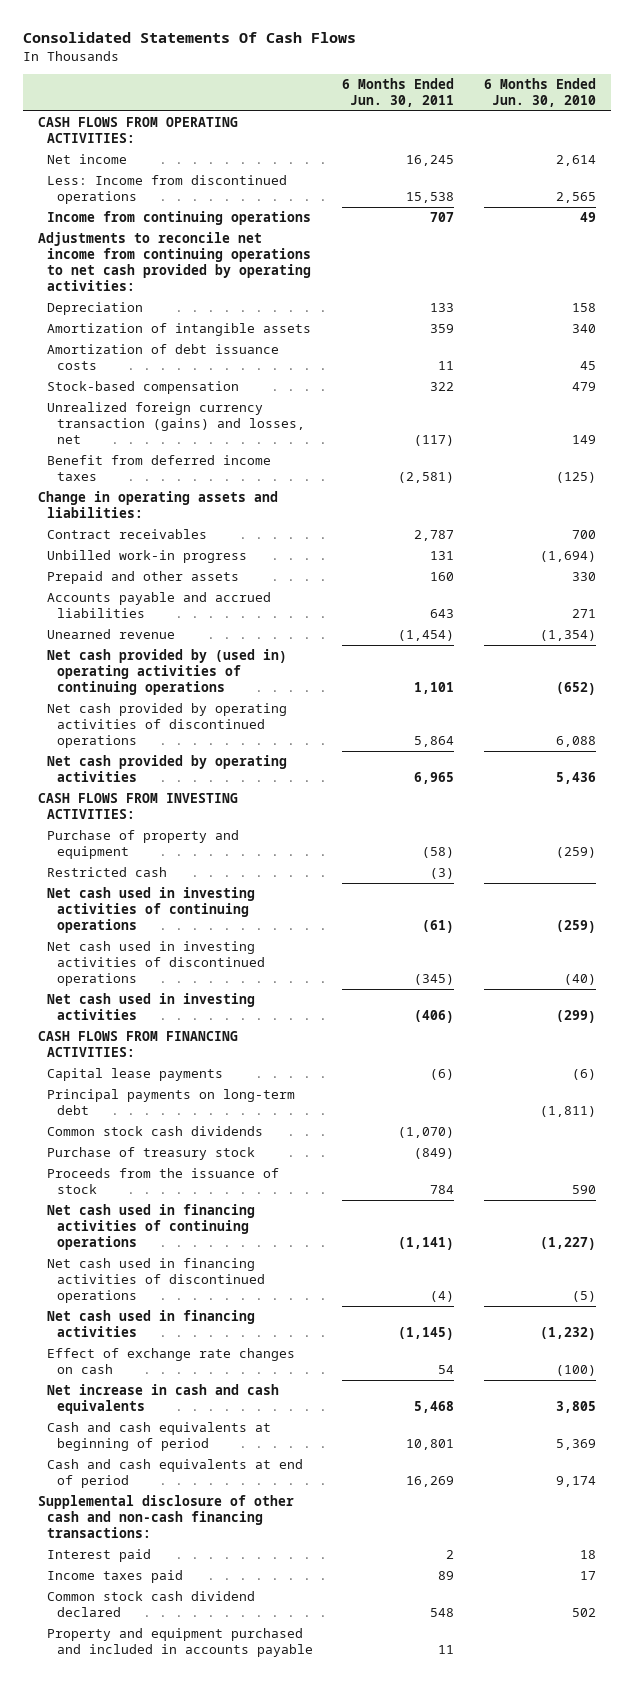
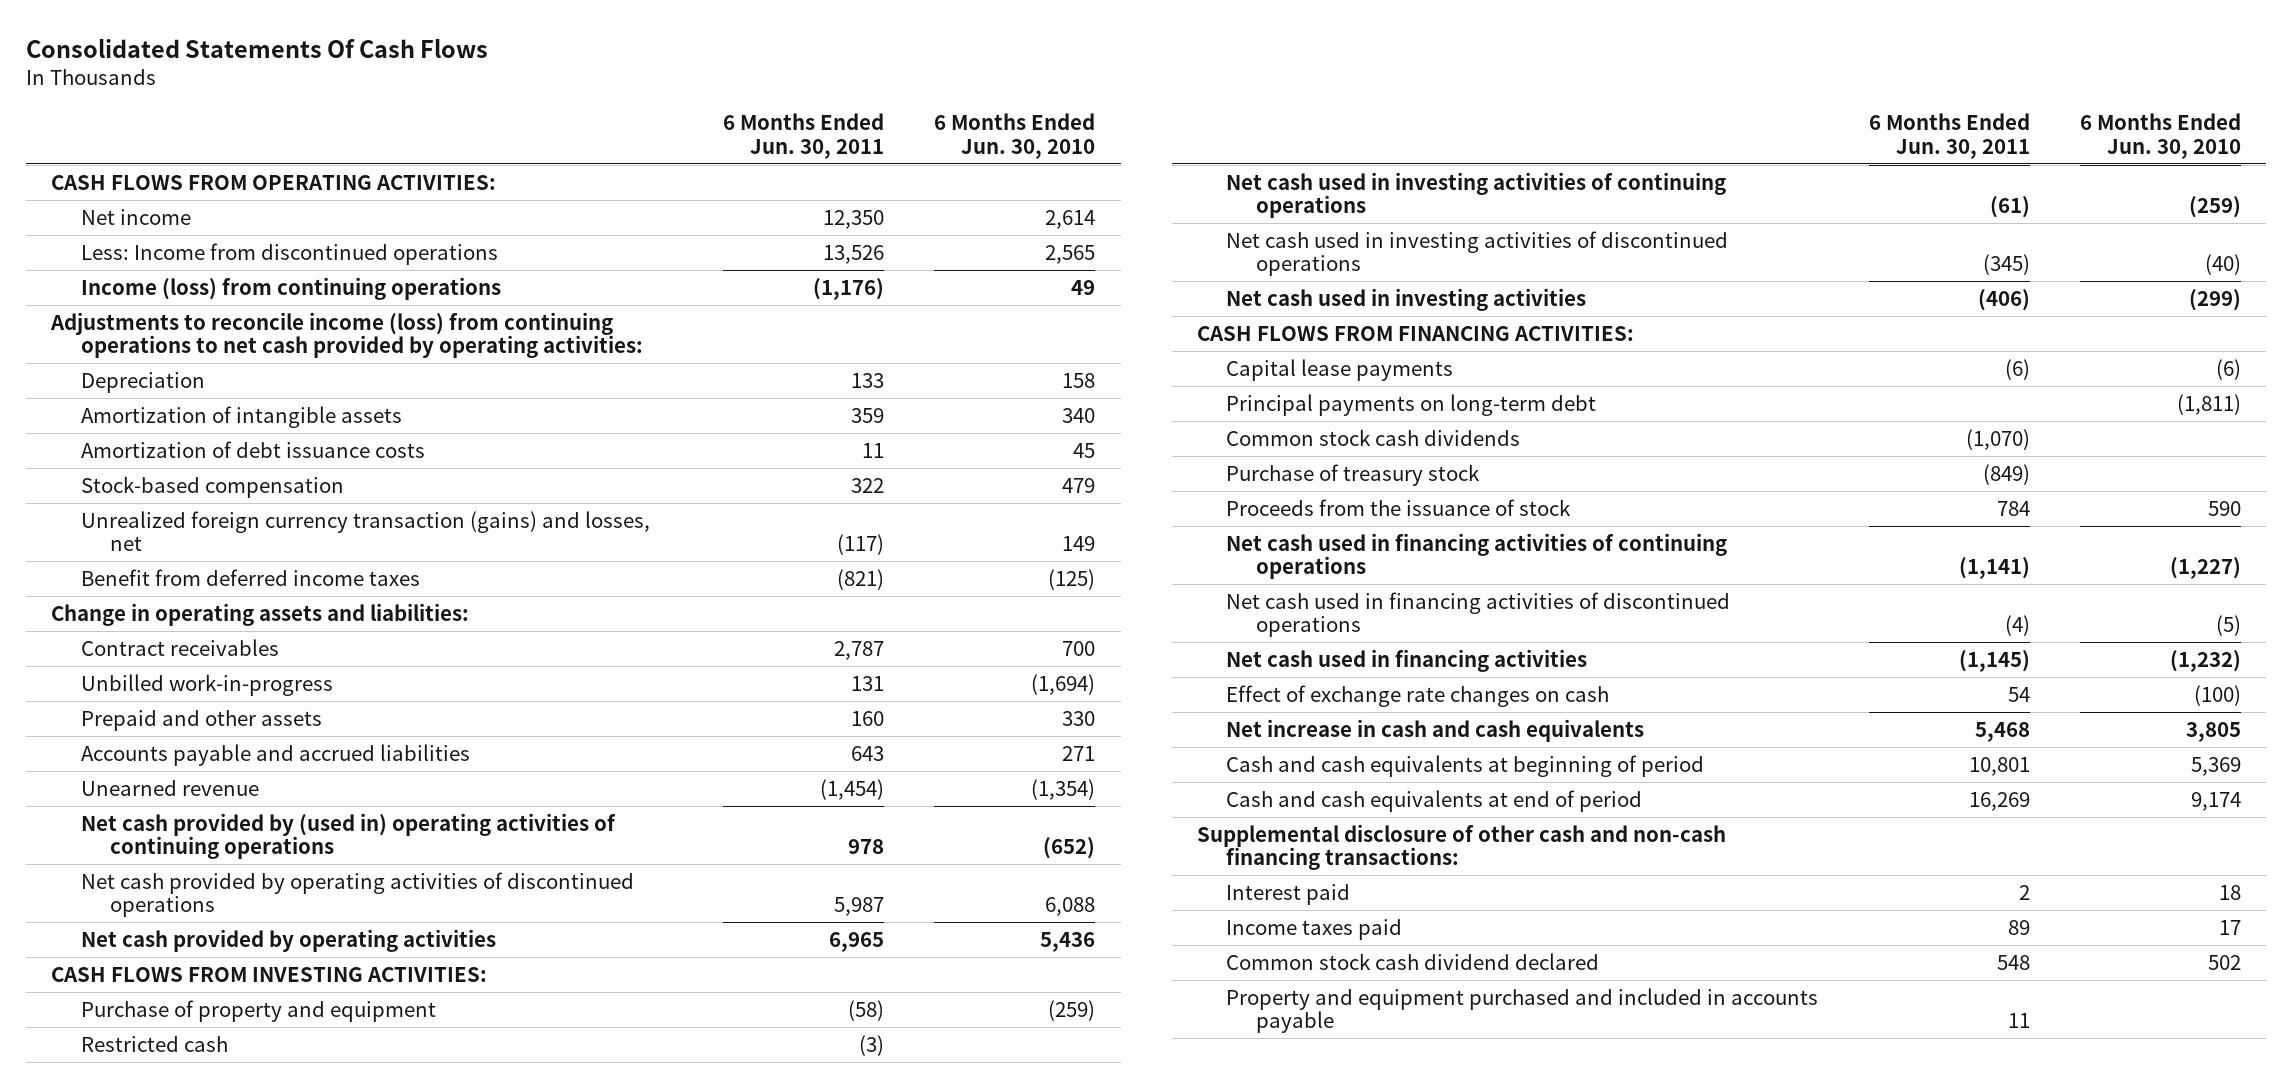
- Net income | 16,245 | 2,614
- Less: Income from discontinued operations | 15,538 | 2,565
- Income from continuing operations | 707 | 49
- Adjustments to reconcile net income from continuing operations to net cash provided by operating activities:
+ Net income | 12,350 | 2,614
+ Less: Income from discontinued operations | 13,526 | 2,565
+ Income (loss) from continuing operations | (1,176) | 49
+ Adjustments to reconcile income (loss) from continuing operations to net cash provided by operating activities:
- Benefit from deferred income taxes | (2,581) | (125)
+ Benefit from deferred income taxes | (821) | (125)
- Unbilled work-in progress | 131 | (1,694)
+ Unbilled work-in-progress | 131 | (1,694)
- Net cash provided by (used in) operating activities of continuing operations | 1,101 | (652)
- Net cash provided by operating activities of discontinued operations | 5,864 | 6,088
+ Net cash provided by (used in) operating activities of continuing operations | 978 | (652)
+ Net cash provided by operating activities of discontinued operations | 5,987 | 6,088

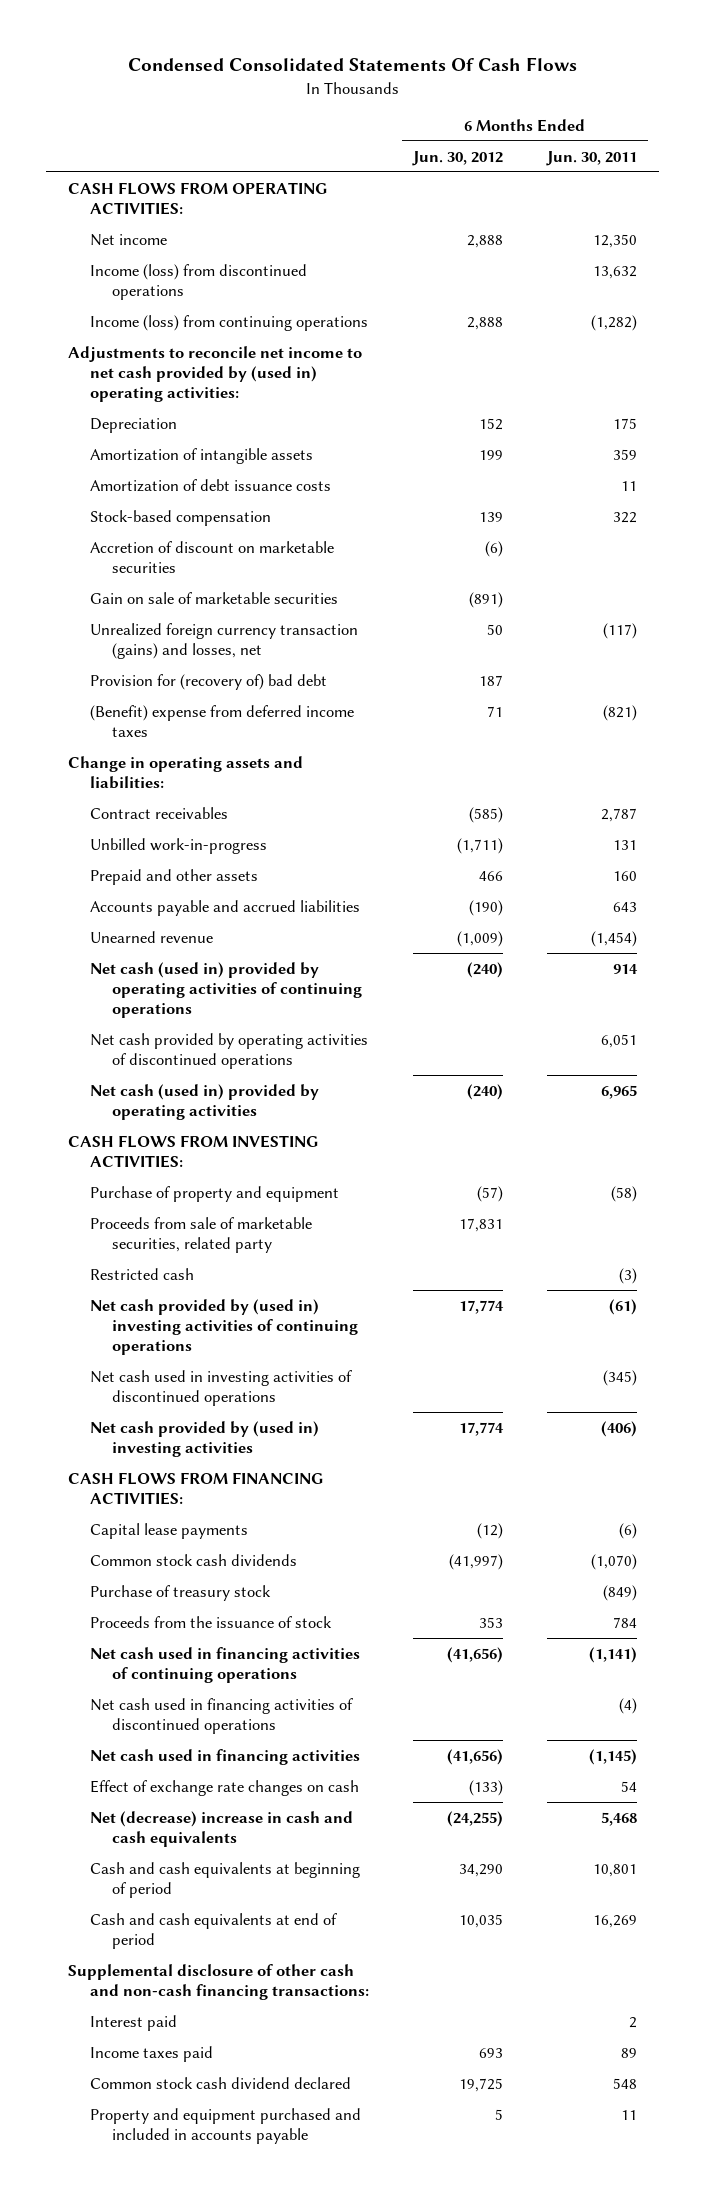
- Consolidated Statements Of Cash Flows
+ Condensed Consolidated Statements Of Cash Flows
- | 6 Months Ended Jun. 30, 2011 | 6 Months Ended Jun. 30, 2010
+ | 6 Months Ended Jun. 30, 2012 | 6 Months Ended Jun. 30, 2011
- Less: Income from discontinued operations | 13,526 | 2,565
- Income (loss) from continuing operations | (1,176) | 49
- Adjustments to reconcile income (loss) from continuing operations to net cash provided by operating activities:
- Depreciation | 133 | 158
+ Income (loss) from discontinued operations | | 13,632
+ Income (loss) from continuing operations | 2,888 | (1,282)
+ Adjustments to reconcile net income to net cash provided by (used in) operating activities:
+ Depreciation | 152 | 175
+ Accretion of discount on marketable securities | (6) |
+ Gain on sale of marketable securities | (891) |
- Benefit from deferred income taxes | (821) | (125)
+ Provision for (recovery of) bad debt | 187 |
+ (Benefit) expense from deferred income taxes | 71 | (821)
- Net cash provided by (used in) operating activities of continuing operations | 978 | (652)
- Net cash provided by operating activities of discontinued operations | 5,987 | 6,088
- Net cash provided by operating activities | 6,965 | 5,436
+ Net cash (used in) provided by operating activities of continuing operations | (240) | 914
+ Net cash provided by operating activities of discontinued operations | | 6,051
+ Net cash (used in) provided by operating activities | (240) | 6,965
+ Proceeds from sale of marketable securities, related party | 17,831 |
- Net cash used in investing activities of continuing operations | (61) | (259)
+ Net cash provided by (used in) investing activities of continuing operations | 17,774 | (61)
- Net cash used in investing activities | (406) | (299)
+ Net cash provided by (used in) investing activities | 17,774 | (406)
- Principal payments on long-term debt | | (1,811)
- Net increase in cash and cash equivalents | 5,468 | 3,805
+ Net (decrease) increase in cash and cash equivalents | (24,255) | 5,468

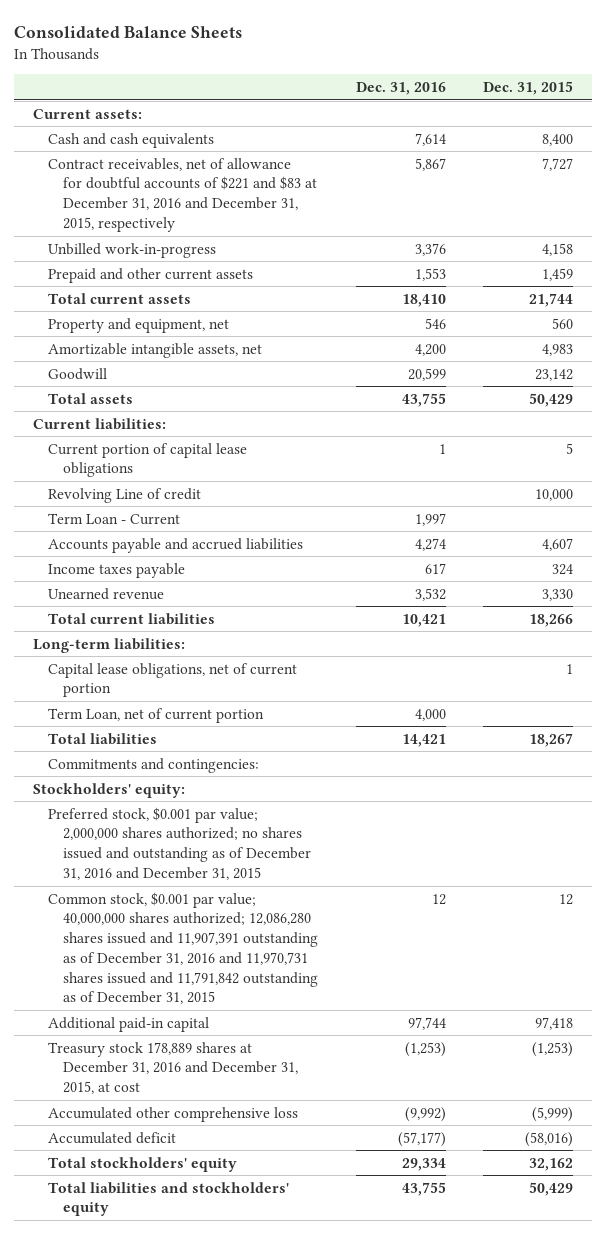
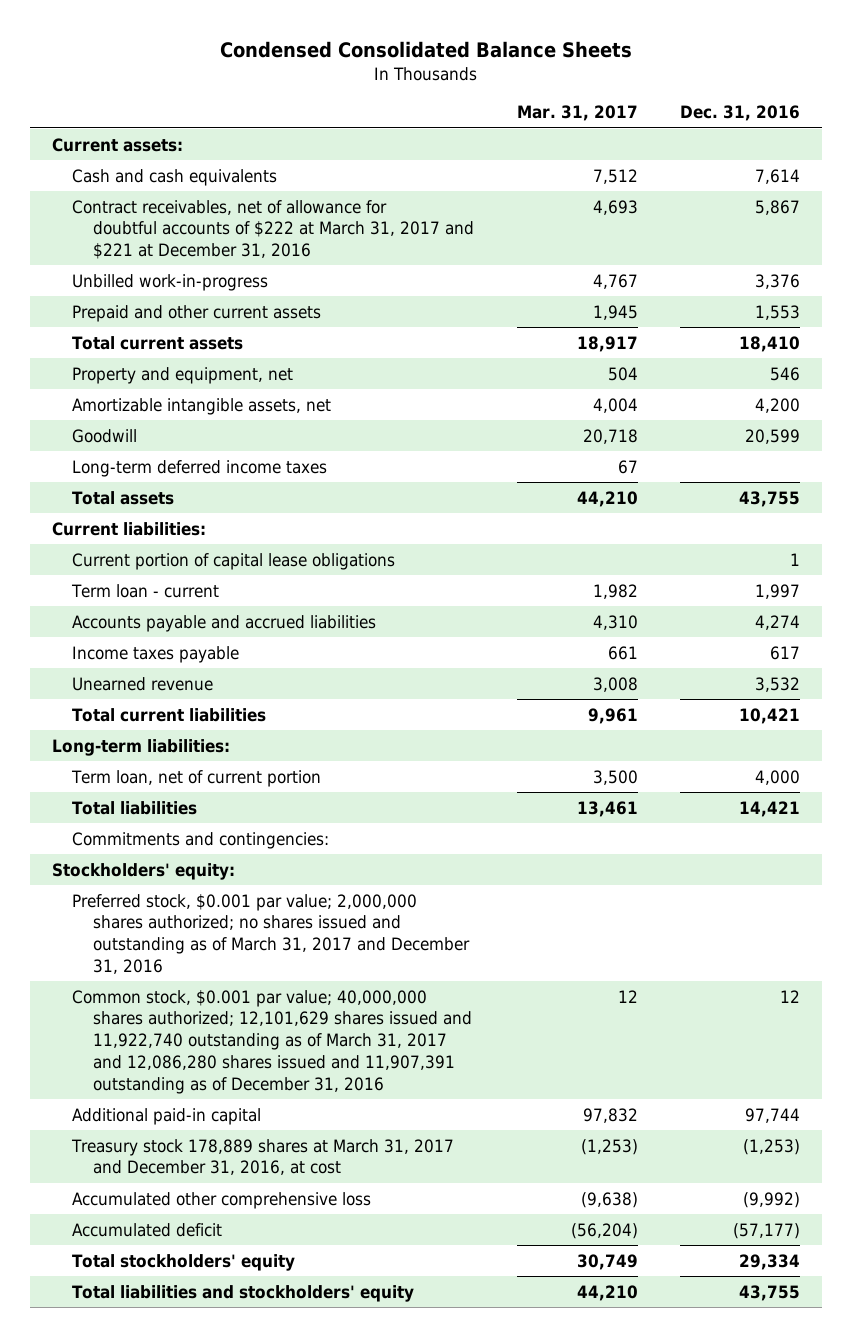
- Consolidated Balance Sheets
+ Condensed Consolidated Balance Sheets
- | Dec. 31, 2016 | Dec. 31, 2015
+ | Mar. 31, 2017 | Dec. 31, 2016
- Contract receivables, net of allowance for doubtful accounts of $221 and $83 at December 31, 2016 and December 31, 2015, respectively | 5,867 | 7,727
+ Contract receivables, net of allowance for doubtful accounts of $222 at March 31, 2017 and $221 at December 31, 2016 | 4,693 | 5,867
+ Long-term deferred income taxes | 67 |
- Revolving Line of credit | | 10,000
- Term Loan - Current | 1,997 |
+ Term loan - current | 1,982 | 1,997
- Capital lease obligations, net of current portion | | 1
- Term Loan, net of current portion | 4,000 |
+ Term loan, net of current portion | 3,500 | 4,000
- Preferred stock, $0.001 par value; 2,000,000 shares authorized; no shares issued and outstanding as of December 31, 2016 and December 31, 2015
- Common stock, $0.001 par value; 40,000,000 shares authorized; 12,086,280 shares issued and 11,907,391 outstanding as of December 31, 2016 and 11,970,731 shares issued and 11,791,842 outstanding as of December 31, 2015 | 12 | 12
+ Preferred stock, $0.001 par value; 2,000,000 shares authorized; no shares issued and outstanding as of March 31, 2017 and December 31, 2016
+ Common stock, $0.001 par value; 40,000,000 shares authorized; 12,101,629 shares issued and 11,922,740 outstanding as of March 31, 2017 and 12,086,280 shares issued and 11,907,391 outstanding as of December 31, 2016 | 12 | 12
- Treasury stock 178,889 shares at December 31, 2016 and December 31, 2015, at cost | (1,253) | (1,253)
+ Treasury stock 178,889 shares at March 31, 2017 and December 31, 2016, at cost | (1,253) | (1,253)

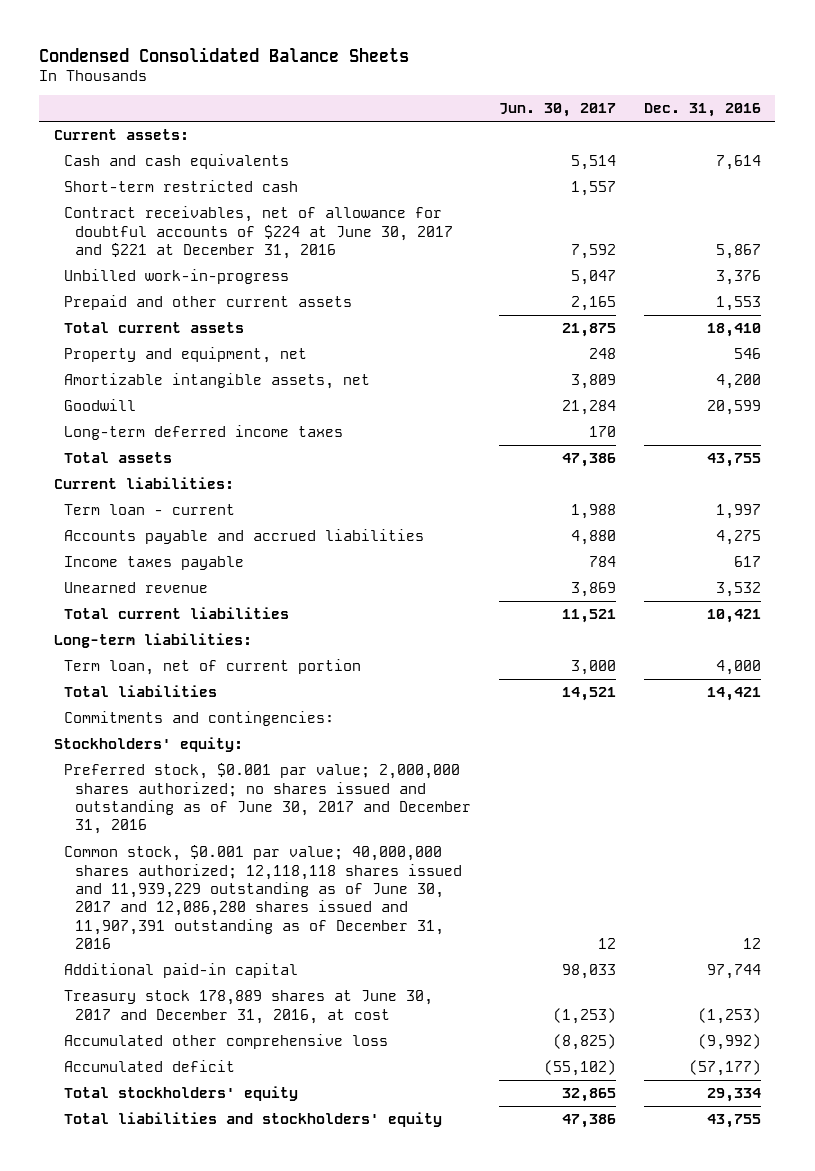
- | Mar. 31, 2017 | Dec. 31, 2016
+ | Jun. 30, 2017 | Dec. 31, 2016
- Contract receivables, net of allowance for doubtful accounts of $222 at March 31, 2017 and $221 at December 31, 2016 | 4,693 | 5,867
+ Short-term restricted cash | 1,557 |
+ Contract receivables, net of allowance for doubtful accounts of $224 at June 30, 2017 and $221 at December 31, 2016 | 7,592 | 5,867
- Current portion of capital lease obligations | | 1
- Accounts payable and accrued liabilities | 4,310 | 4,274
+ Accounts payable and accrued liabilities | 4,880 | 4,275
- Preferred stock, $0.001 par value; 2,000,000 shares authorized; no shares issued and outstanding as of March 31, 2017 and December 31, 2016
- Common stock, $0.001 par value; 40,000,000 shares authorized; 12,101,629 shares issued and 11,922,740 outstanding as of March 31, 2017 and 12,086,280 shares issued and 11,907,391 outstanding as of December 31, 2016 | 12 | 12
+ Preferred stock, $0.001 par value; 2,000,000 shares authorized; no shares issued and outstanding as of June 30, 2017 and December 31, 2016
+ Common stock, $0.001 par value; 40,000,000 shares authorized; 12,118,118 shares issued and 11,939,229 outstanding as of June 30, 2017 and 12,086,280 shares issued and 11,907,391 outstanding as of December 31, 2016 | 12 | 12
- Treasury stock 178,889 shares at March 31, 2017 and December 31, 2016, at cost | (1,253) | (1,253)
+ Treasury stock 178,889 shares at June 30, 2017 and December 31, 2016, at cost | (1,253) | (1,253)

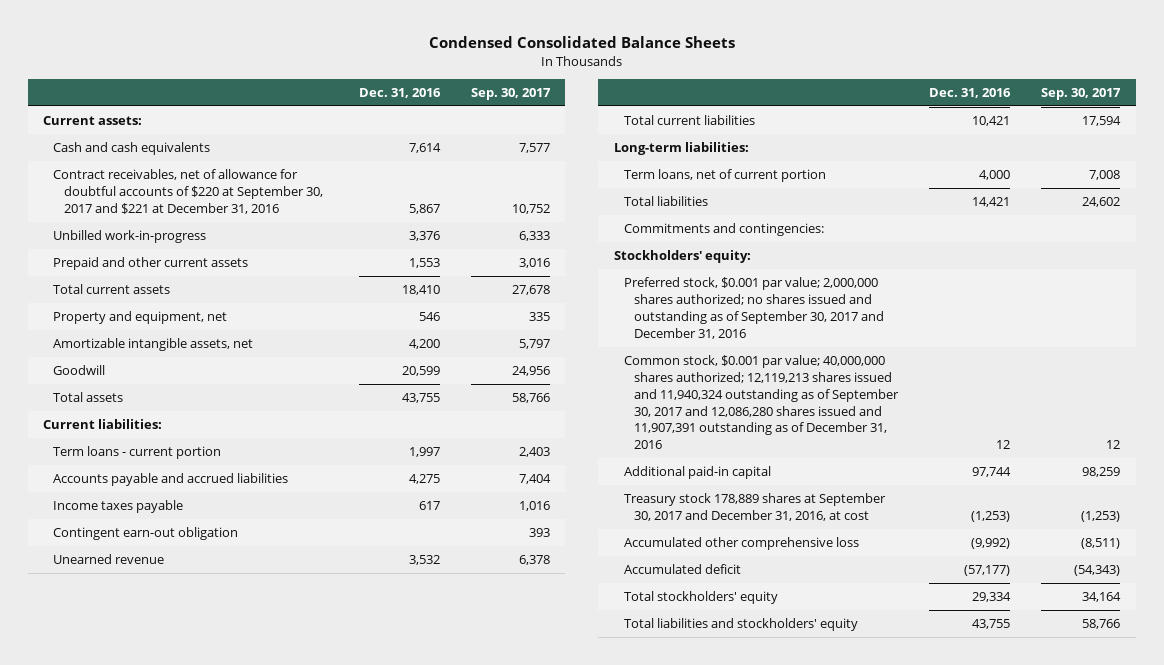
- | Jun. 30, 2017 | Dec. 31, 2016
+ | Dec. 31, 2016 | Sep. 30, 2017
- Short-term restricted cash | 1,557 |
- Contract receivables, net of allowance for doubtful accounts of $224 at June 30, 2017 and $221 at December 31, 2016 | 7,592 | 5,867
+ Contract receivables, net of allowance for doubtful accounts of $220 at September 30, 2017 and $221 at December 31, 2016 | 5,867 | 10,752
- Long-term deferred income taxes | 170 |
- Term loan - current | 1,988 | 1,997
+ Term loans - current portion | 1,997 | 2,403
+ Contingent earn-out obligation | | 393
- Term loan, net of current portion | 3,000 | 4,000
+ Term loans, net of current portion | 4,000 | 7,008
- Preferred stock, $0.001 par value; 2,000,000 shares authorized; no shares issued and outstanding as of June 30, 2017 and December 31, 2016
- Common stock, $0.001 par value; 40,000,000 shares authorized; 12,118,118 shares issued and 11,939,229 outstanding as of June 30, 2017 and 12,086,280 shares issued and 11,907,391 outstanding as of December 31, 2016 | 12 | 12
+ Preferred stock, $0.001 par value; 2,000,000 shares authorized; no shares issued and outstanding as of September 30, 2017 and December 31, 2016
+ Common stock, $0.001 par value; 40,000,000 shares authorized; 12,119,213 shares issued and 11,940,324 outstanding as of September 30, 2017 and 12,086,280 shares issued and 11,907,391 outstanding as of December 31, 2016 | 12 | 12
- Treasury stock 178,889 shares at June 30, 2017 and December 31, 2016, at cost | (1,253) | (1,253)
+ Treasury stock 178,889 shares at September 30, 2017 and December 31, 2016, at cost | (1,253) | (1,253)

